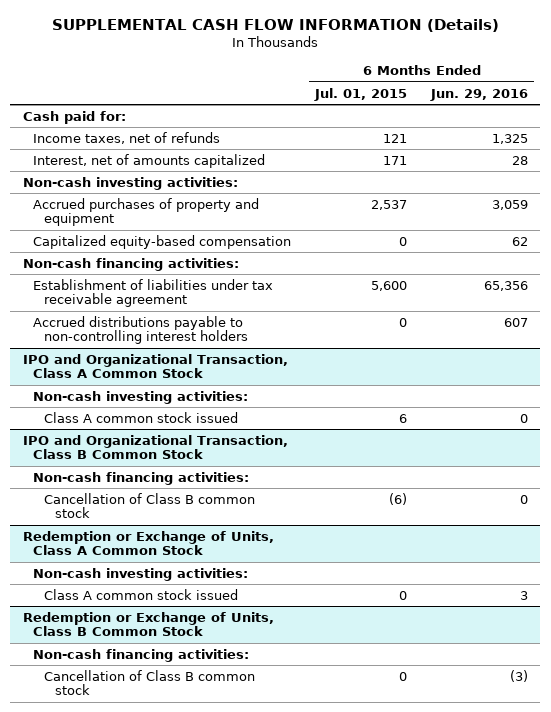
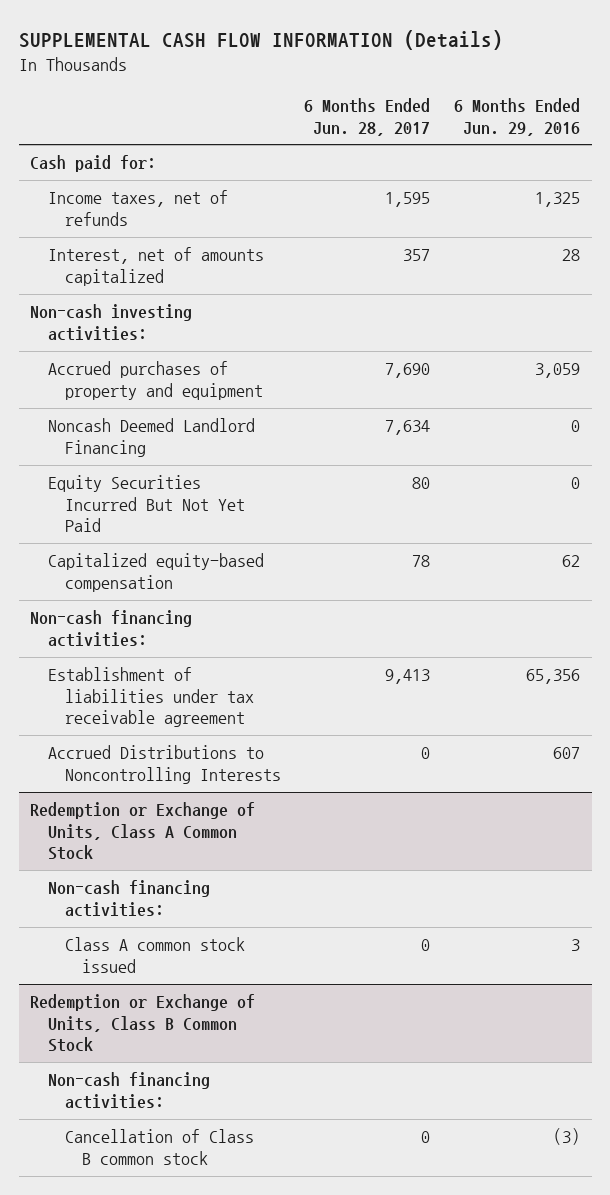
- | 6 Months Ended Jul. 01, 2015 | 6 Months Ended Jun. 29, 2016
+ | 6 Months Ended Jun. 28, 2017 | 6 Months Ended Jun. 29, 2016
+ Noncash Deemed Landlord Financing | 7,634 | 0
+ Equity Securities Incurred But Not Yet Paid | 80 | 0
- Accrued distributions payable to non-controlling interest holders | 0 | 607
- IPO and Organizational Transaction, Class A Common Stock
- Non-cash investing activities:
- Class A common stock issued | 6 | 0
- IPO and Organizational Transaction, Class B Common Stock
- Non-cash financing activities:
- Cancellation of Class B common stock | (6) | 0
+ Accrued Distributions to Noncontrolling Interests | 0 | 607
@ Redemption or Exchange of Units, Class A Common Stock
- Non-cash investing activities:
+ Non-cash financing activities:

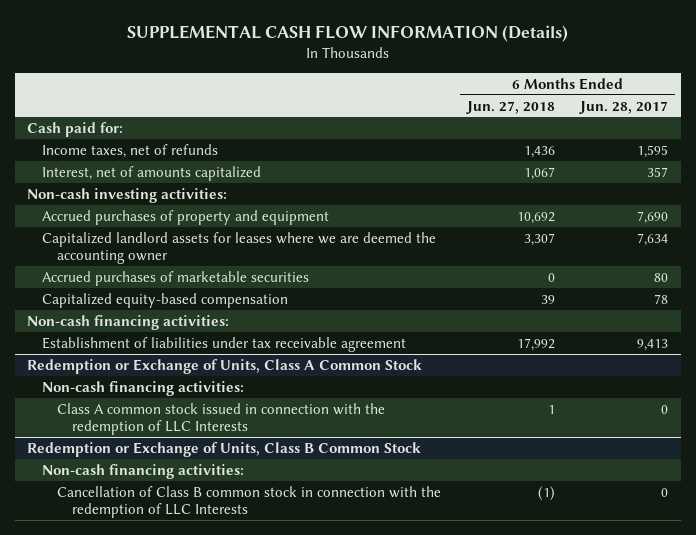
- | 6 Months Ended Jun. 28, 2017 | 6 Months Ended Jun. 29, 2016
+ | 6 Months Ended Jun. 27, 2018 | 6 Months Ended Jun. 28, 2017
- Noncash Deemed Landlord Financing | 7,634 | 0
- Equity Securities Incurred But Not Yet Paid | 80 | 0
+ Capitalized landlord assets for leases where we are deemed the accounting owner | 3,307 | 7,634
+ Accrued purchases of marketable securities | 0 | 80
- Accrued Distributions to Noncontrolling Interests | 0 | 607
@ Redemption or Exchange of Units, Class A Common Stock
- Class A common stock issued | 0 | 3
+ Class A common stock issued in connection with the redemption of LLC Interests | 1 | 0
@ Redemption or Exchange of Units, Class B Common Stock
- Cancellation of Class B common stock | 0 | (3)
+ Cancellation of Class B common stock in connection with the redemption of LLC Interests | (1) | 0

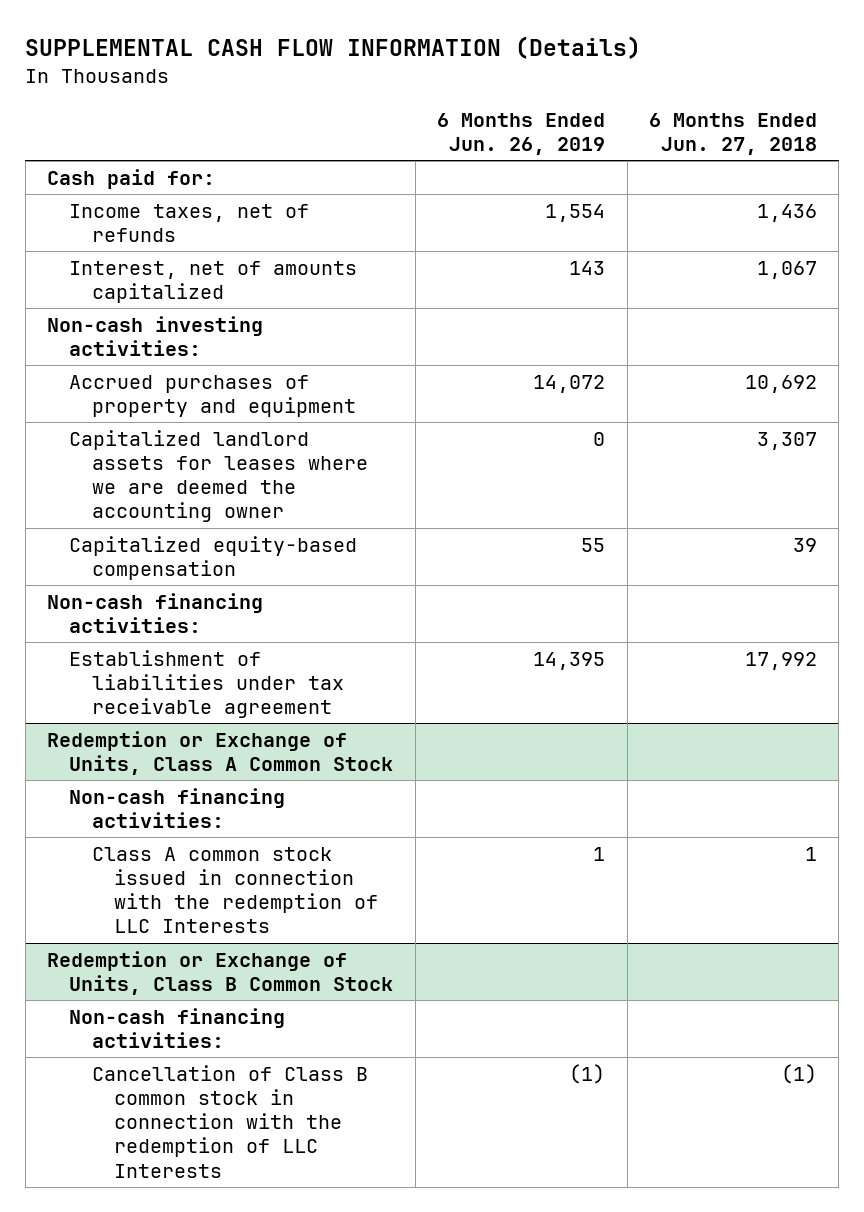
- | 6 Months Ended Jun. 27, 2018 | 6 Months Ended Jun. 28, 2017
+ | 6 Months Ended Jun. 26, 2019 | 6 Months Ended Jun. 27, 2018
- Accrued purchases of marketable securities | 0 | 80

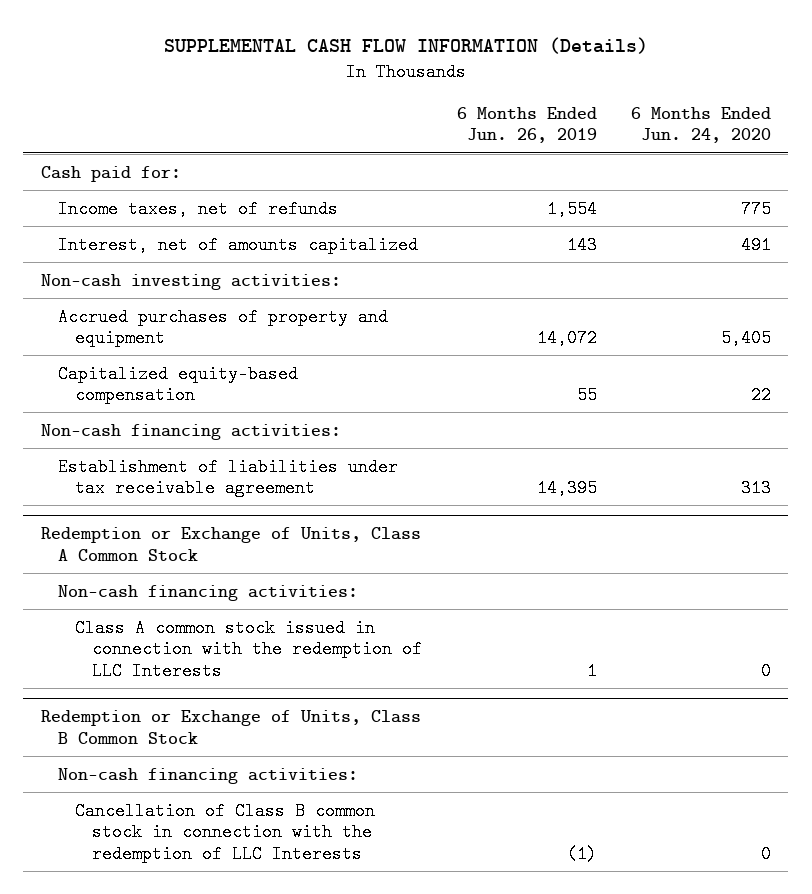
- | 6 Months Ended Jun. 26, 2019 | 6 Months Ended Jun. 27, 2018
+ | 6 Months Ended Jun. 26, 2019 | 6 Months Ended Jun. 24, 2020
- Capitalized landlord assets for leases where we are deemed the accounting owner | 0 | 3,307

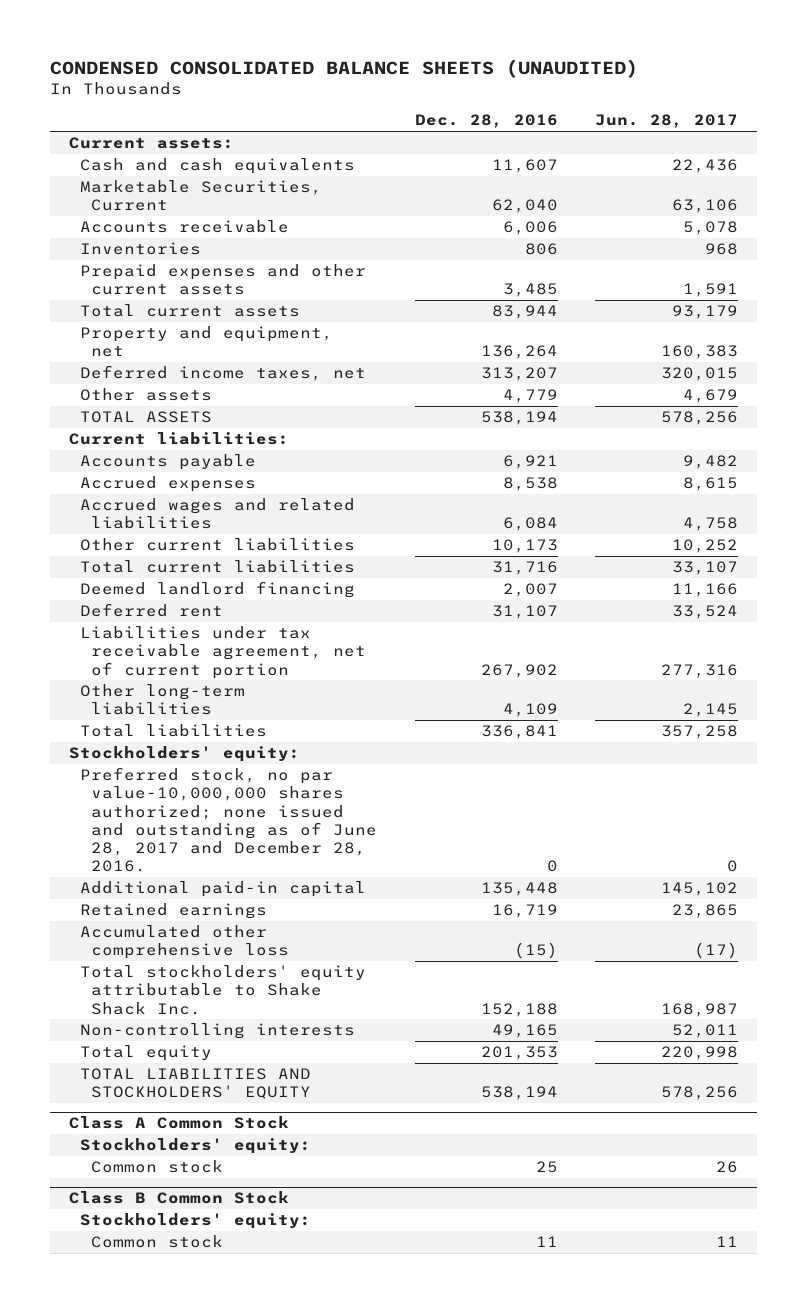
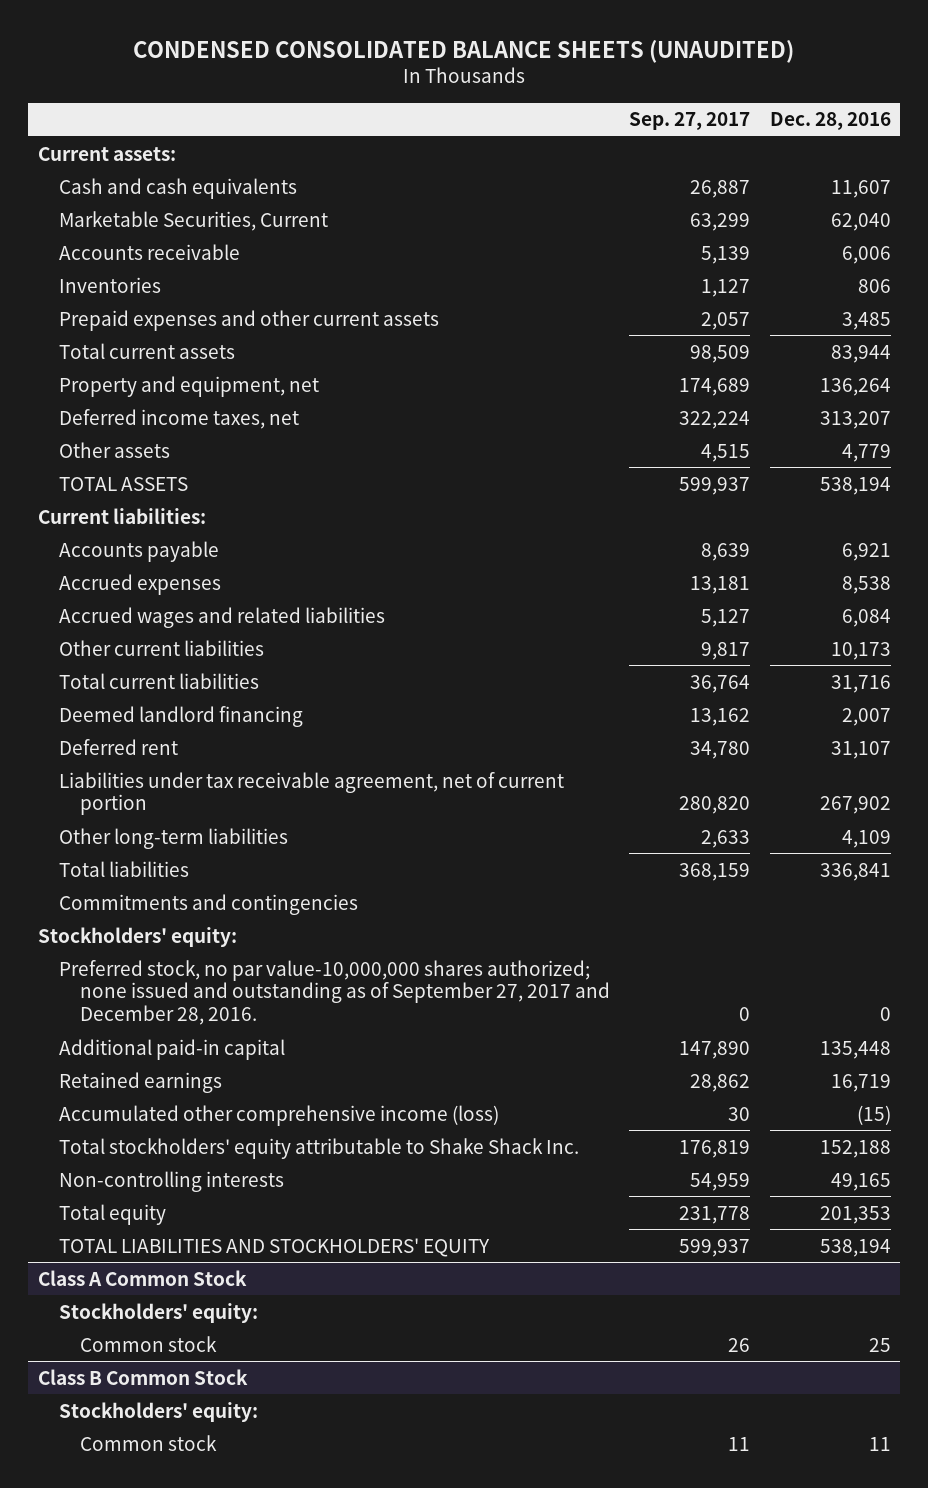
- | Dec. 28, 2016 | Jun. 28, 2017
+ | Sep. 27, 2017 | Dec. 28, 2016
+ Commitments and contingencies
- Preferred stock, no par value-10,000,000 shares authorized; none issued and outstanding as of June 28, 2017 and December 28, 2016. | 0 | 0
+ Preferred stock, no par value-10,000,000 shares authorized; none issued and outstanding as of September 27, 2017 and December 28, 2016. | 0 | 0
- Accumulated other comprehensive loss | (15) | (17)
+ Accumulated other comprehensive income (loss) | 30 | (15)

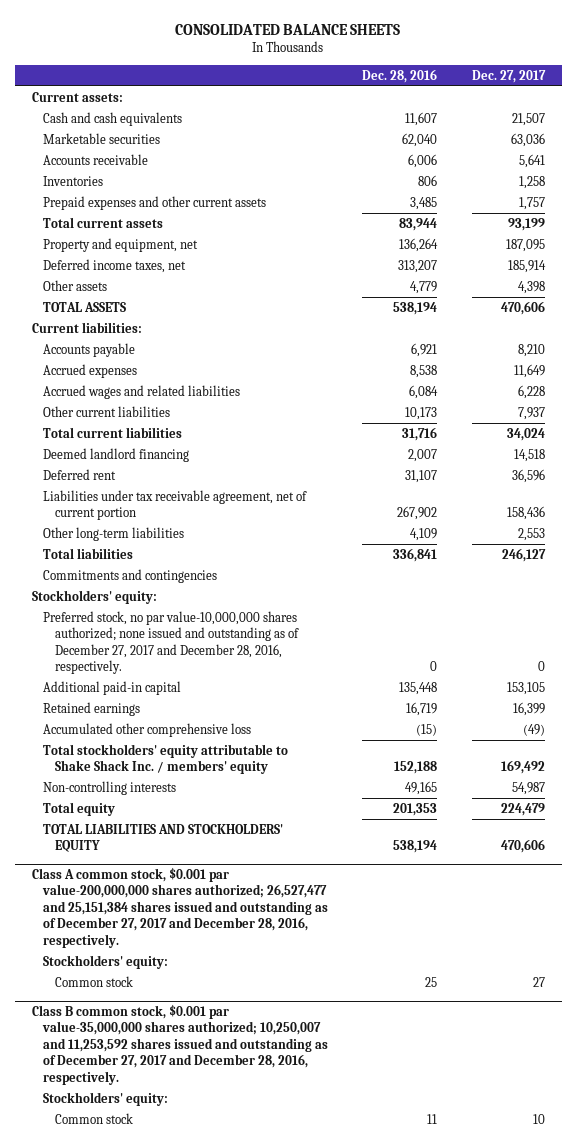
- CONDENSED CONSOLIDATED BALANCE SHEETS (UNAUDITED)
+ CONSOLIDATED BALANCE SHEETS
- | Sep. 27, 2017 | Dec. 28, 2016
+ | Dec. 28, 2016 | Dec. 27, 2017
- Marketable Securities, Current | 63,299 | 62,040
+ Marketable securities | 62,040 | 63,036
- Preferred stock, no par value-10,000,000 shares authorized; none issued and outstanding as of September 27, 2017 and December 28, 2016. | 0 | 0
+ Preferred stock, no par value-10,000,000 shares authorized; none issued and outstanding as of December 27, 2017 and December 28, 2016, respectively. | 0 | 0
- Accumulated other comprehensive income (loss) | 30 | (15)
- Total stockholders' equity attributable to Shake Shack Inc. | 176,819 | 152,188
+ Accumulated other comprehensive loss | (15) | (49)
+ Total stockholders' equity attributable to Shake Shack Inc. / members' equity | 152,188 | 169,492
- Class A Common Stock
+ Class A common stock, $0.001 par value-200,000,000 shares authorized; 26,527,477 and 25,151,384 shares issued and outstanding as of December 27, 2017 and December 28, 2016, respectively.
- Class B Common Stock
+ Class B common stock, $0.001 par value-35,000,000 shares authorized; 10,250,007 and 11,253,592 shares issued and outstanding as of December 27, 2017 and December 28, 2016, respectively.

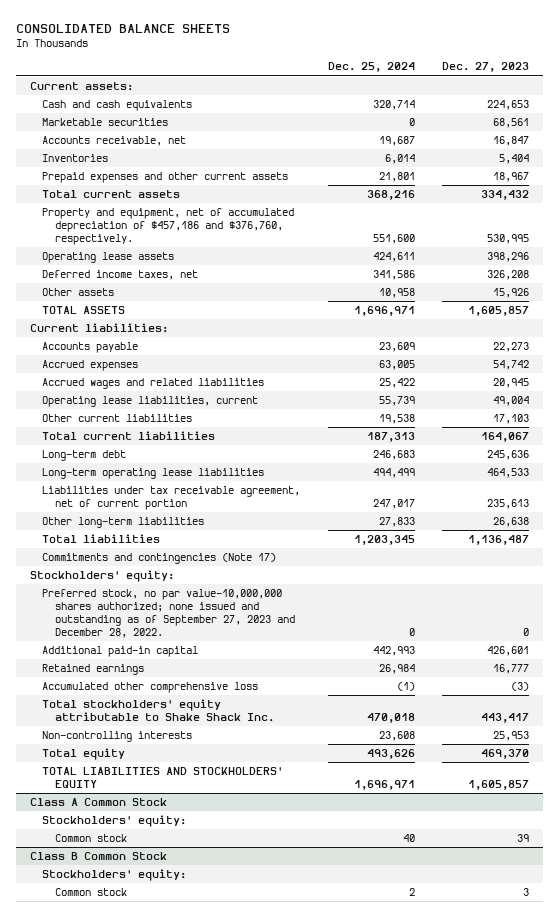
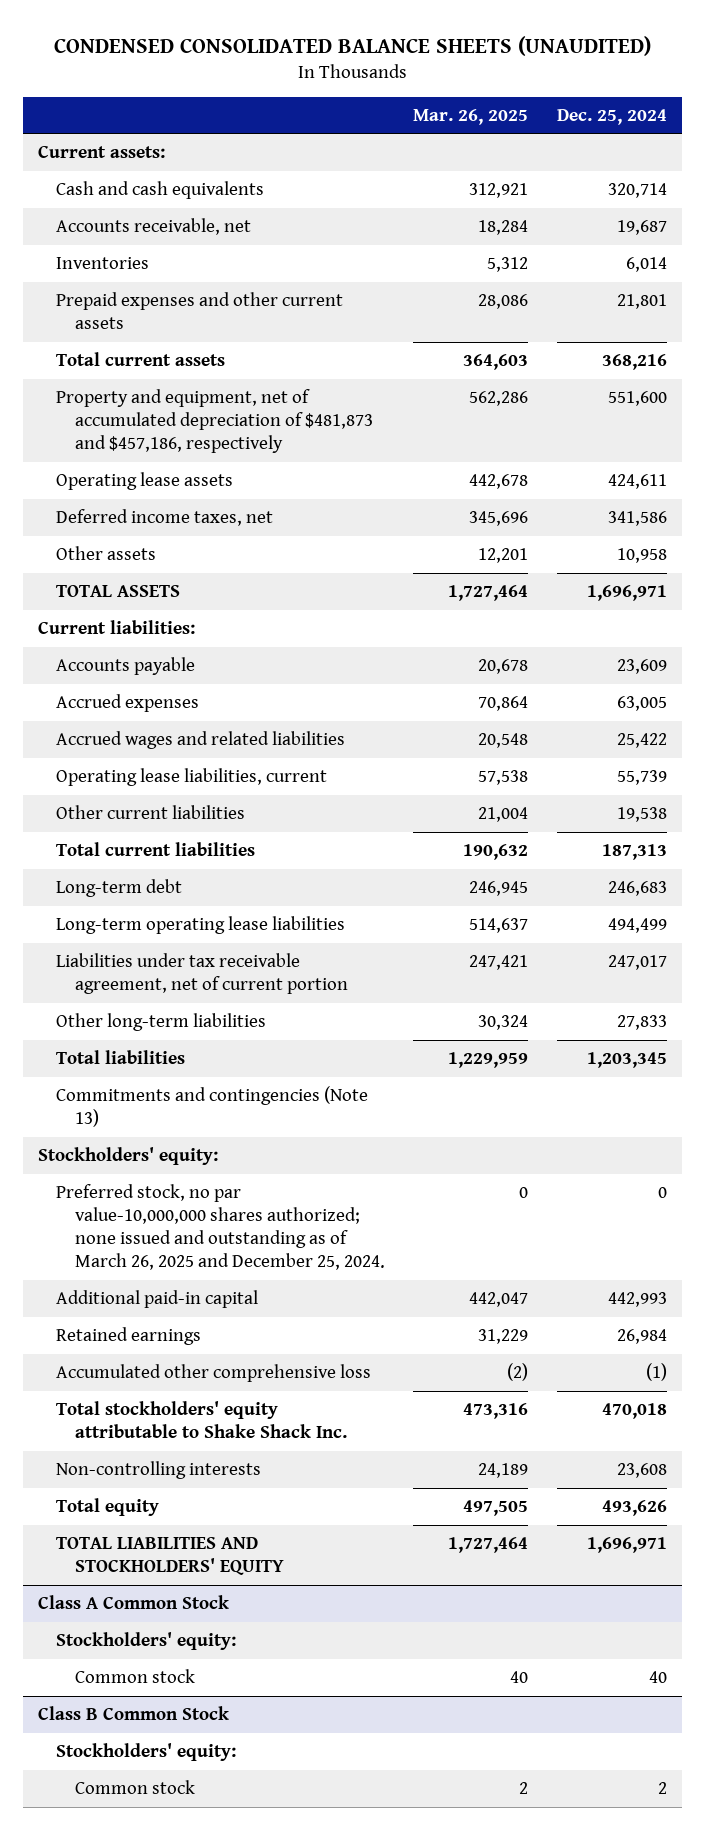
- CONSOLIDATED BALANCE SHEETS
+ CONDENSED CONSOLIDATED BALANCE SHEETS (UNAUDITED)
- | Dec. 25, 2024 | Dec. 27, 2023
+ | Mar. 26, 2025 | Dec. 25, 2024
- Marketable securities | 0 | 68,561
- Property and equipment, net of accumulated depreciation of $457,186 and $376,760, respectively. | 551,600 | 530,995
+ Property and equipment, net of accumulated depreciation of $481,873 and $457,186, respectively | 562,286 | 551,600
- Commitments and contingencies (Note 17)
+ Commitments and contingencies (Note 13)
- Preferred stock, no par value-10,000,000 shares authorized; none issued and outstanding as of September 27, 2023 and December 28, 2022. | 0 | 0
+ Preferred stock, no par value-10,000,000 shares authorized; none issued and outstanding as of March 26, 2025 and December 25, 2024. | 0 | 0

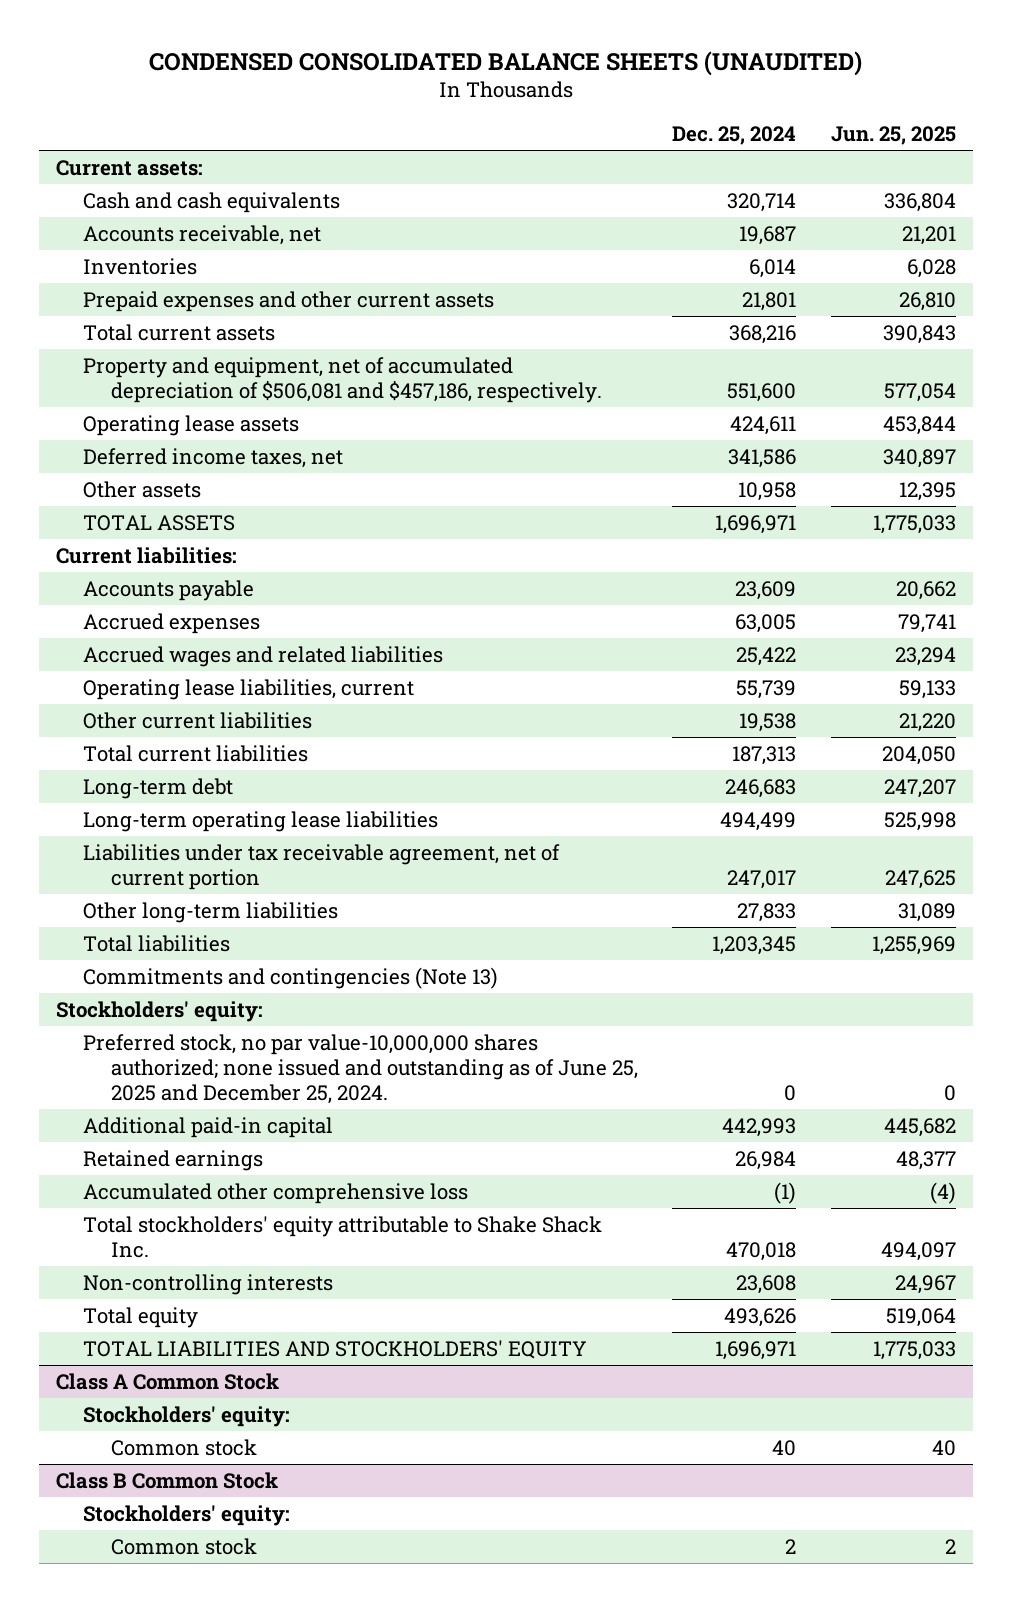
- | Mar. 26, 2025 | Dec. 25, 2024
+ | Dec. 25, 2024 | Jun. 25, 2025
- Property and equipment, net of accumulated depreciation of $481,873 and $457,186, respectively | 562,286 | 551,600
+ Property and equipment, net of accumulated depreciation of $506,081 and $457,186, respectively. | 551,600 | 577,054
- Preferred stock, no par value-10,000,000 shares authorized; none issued and outstanding as of March 26, 2025 and December 25, 2024. | 0 | 0
+ Preferred stock, no par value-10,000,000 shares authorized; none issued and outstanding as of June 25, 2025 and December 25, 2024. | 0 | 0

